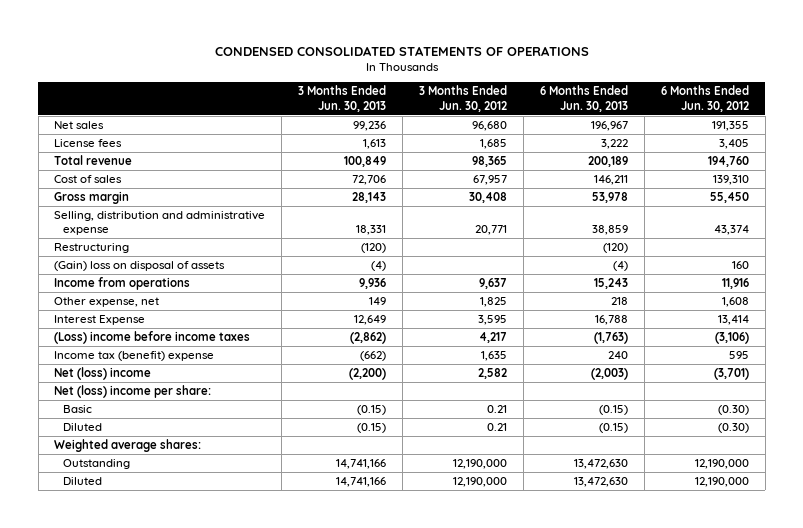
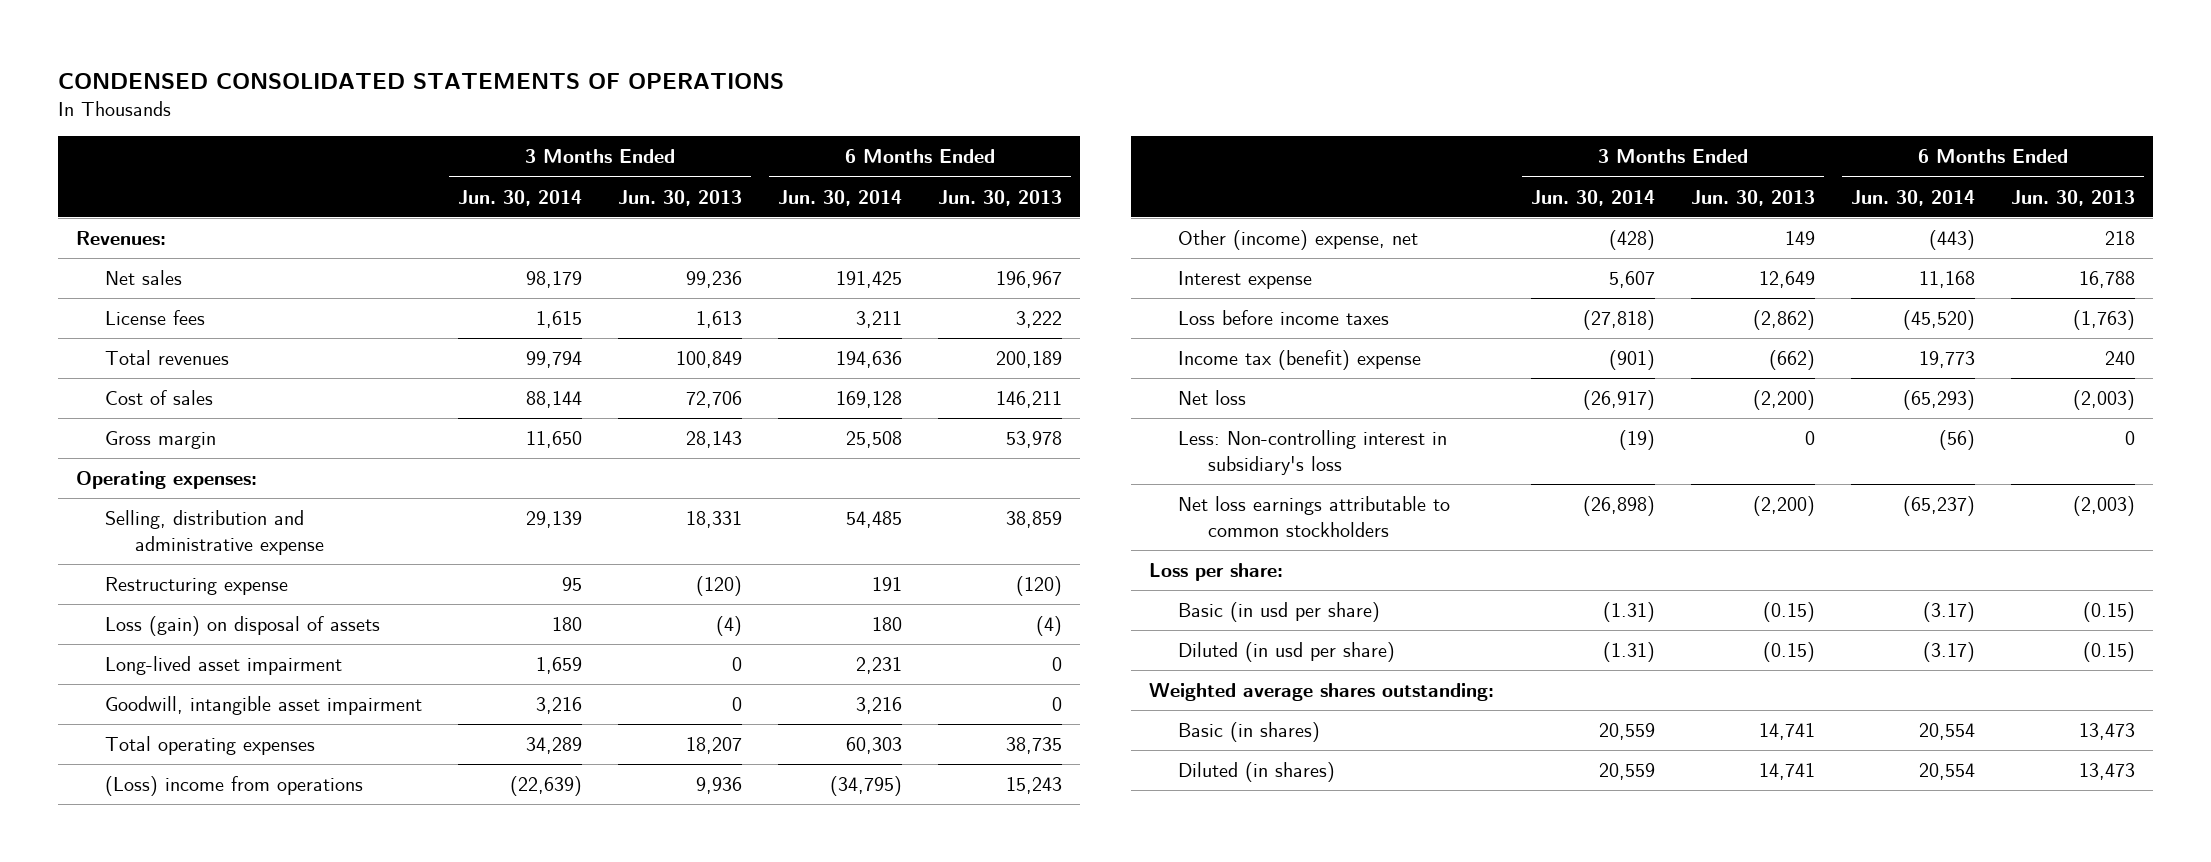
- | 3 Months Ended Jun. 30, 2013 | 3 Months Ended Jun. 30, 2012 | 6 Months Ended Jun. 30, 2013 | 6 Months Ended Jun. 30, 2012
+ | 3 Months Ended Jun. 30, 2014 | 3 Months Ended Jun. 30, 2013 | 6 Months Ended Jun. 30, 2014 | 6 Months Ended Jun. 30, 2013
+ Revenues:
- Total revenue | 100,849 | 98,365 | 200,189 | 194,760
+ Total revenues | 99,794 | 100,849 | 194,636 | 200,189
+ Operating expenses:
- Restructuring | (120) | | (120) |
- (Gain) loss on disposal of assets | (4) | | (4) | 160
- Income from operations | 9,936 | 9,637 | 15,243 | 11,916
- Other expense, net | 149 | 1,825 | 218 | 1,608
- Interest Expense | 12,649 | 3,595 | 16,788 | 13,414
- (Loss) income before income taxes | (2,862) | 4,217 | (1,763) | (3,106)
+ Restructuring expense | 95 | (120) | 191 | (120)
+ Loss (gain) on disposal of assets | 180 | (4) | 180 | (4)
+ Long-lived asset impairment | 1,659 | 0 | 2,231 | 0
+ Goodwill, intangible asset impairment | 3,216 | 0 | 3,216 | 0
+ Total operating expenses | 34,289 | 18,207 | 60,303 | 38,735
+ (Loss) income from operations | (22,639) | 9,936 | (34,795) | 15,243
+ Other (income) expense, net | (428) | 149 | (443) | 218
+ Interest expense | 5,607 | 12,649 | 11,168 | 16,788
+ Loss before income taxes | (27,818) | (2,862) | (45,520) | (1,763)
- Net (loss) income | (2,200) | 2,582 | (2,003) | (3,701)
- Net (loss) income per share:
- Basic | (0.15) | 0.21 | (0.15) | (0.30)
- Diluted | (0.15) | 0.21 | (0.15) | (0.30)
- Weighted average shares:
- Outstanding | 14,741,166 | 12,190,000 | 13,472,630 | 12,190,000
- Diluted | 14,741,166 | 12,190,000 | 13,472,630 | 12,190,000
+ Net loss | (26,917) | (2,200) | (65,293) | (2,003)
+ Less: Non-controlling interest in subsidiary's loss | (19) | 0 | (56) | 0
+ Net loss earnings attributable to common stockholders | (26,898) | (2,200) | (65,237) | (2,003)
+ Loss per share:
+ Basic (in usd per share) | (1.31) | (0.15) | (3.17) | (0.15)
+ Diluted (in usd per share) | (1.31) | (0.15) | (3.17) | (0.15)
+ Weighted average shares outstanding:
+ Basic (in shares) | 20,559 | 14,741 | 20,554 | 13,473
+ Diluted (in shares) | 20,559 | 14,741 | 20,554 | 13,473

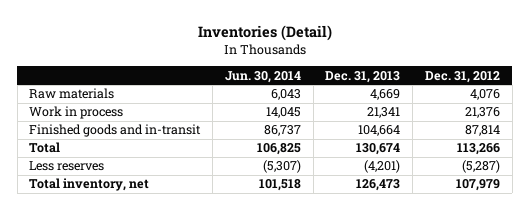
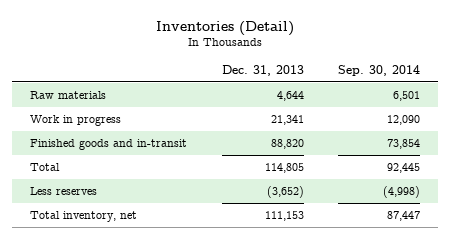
- | Jun. 30, 2014 | Dec. 31, 2013 | Dec. 31, 2012
+ | Dec. 31, 2013 | Sep. 30, 2014
- Raw materials | 6,043 | 4,669 | 4,076
- Work in process | 14,045 | 21,341 | 21,376
- Finished goods and in-transit | 86,737 | 104,664 | 87,814
- Total | 106,825 | 130,674 | 113,266
- Less reserves | (5,307) | (4,201) | (5,287)
- Total inventory, net | 101,518 | 126,473 | 107,979
+ Raw materials | 4,644 | 6,501
+ Work in progress | 21,341 | 12,090
+ Finished goods and in-transit | 88,820 | 73,854
+ Total | 114,805 | 92,445
+ Less reserves | (3,652) | (4,998)
+ Total inventory, net | 111,153 | 87,447

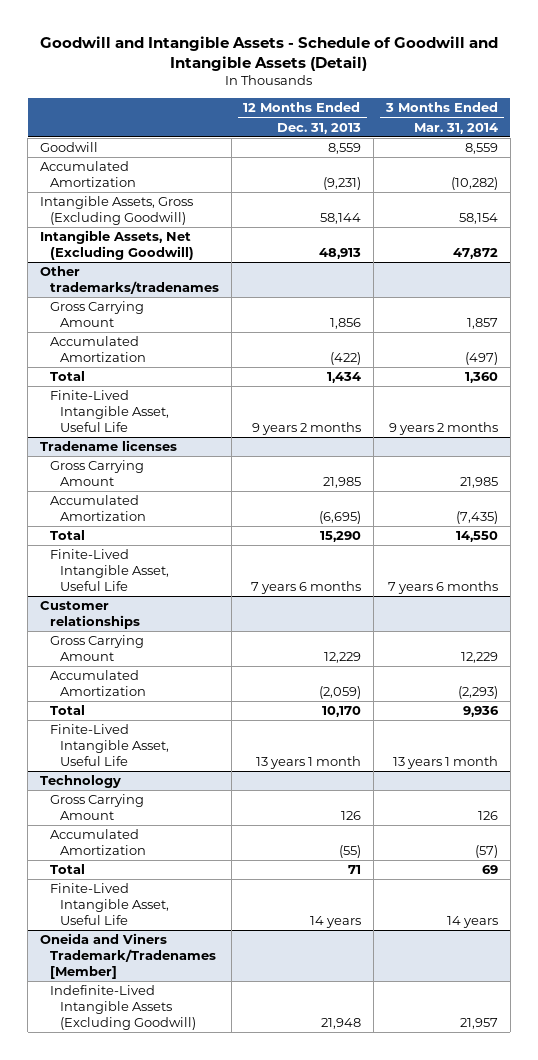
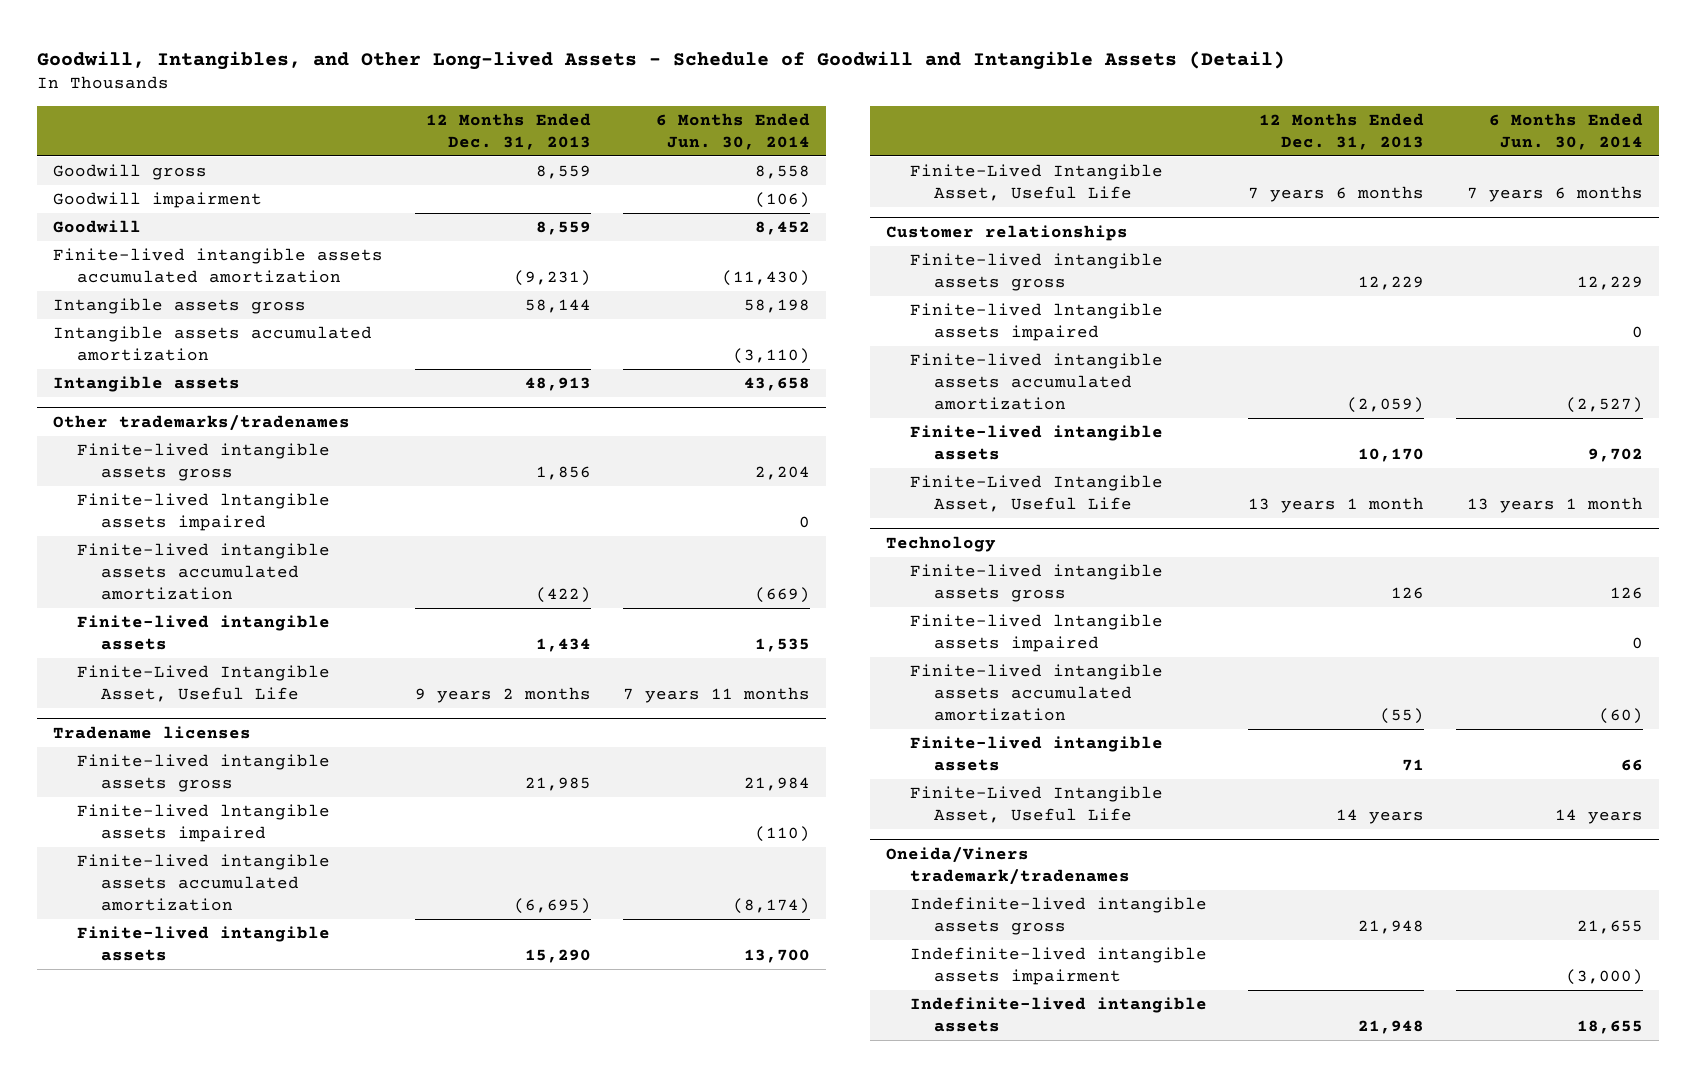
- Goodwill and Intangible Assets - Schedule of Goodwill and Intangible Assets (Detail)
+ Goodwill, Intangibles, and Other Long-lived Assets - Schedule of Goodwill and Intangible Assets (Detail)
- | 12 Months Ended Dec. 31, 2013 | 3 Months Ended Mar. 31, 2014
+ | 12 Months Ended Dec. 31, 2013 | 6 Months Ended Jun. 30, 2014
+ Goodwill gross | 8,559 | 8,558
+ Goodwill impairment | | (106)
- Accumulated Amortization | (9,231) | (10,282)
- Intangible Assets, Gross (Excluding Goodwill) | 58,144 | 58,154
- Intangible Assets, Net (Excluding Goodwill) | 48,913 | 47,872
+ Finite-lived intangible assets accumulated amortization | (9,231) | (11,430)
+ Intangible assets gross | 58,144 | 58,198
+ Intangible assets accumulated amortization | | (3,110)
+ Intangible assets | 48,913 | 43,658
@ Other trademarks/tradenames
- Gross Carrying Amount | 1,856 | 1,857
- Accumulated Amortization | (422) | (497)
- Total | 1,434 | 1,360
+ Finite-lived intangible assets gross | 1,856 | 2,204
+ Finite-lived lntangible assets impaired | | 0
+ Finite-lived intangible assets accumulated amortization | (422) | (669)
+ Finite-lived intangible assets | 1,434 | 1,535
@ Tradename licenses
- Gross Carrying Amount | 21,985 | 21,985
- Accumulated Amortization | (6,695) | (7,435)
- Total | 15,290 | 14,550
+ Finite-lived intangible assets gross | 21,985 | 21,984
+ Finite-lived lntangible assets impaired | | (110)
+ Finite-lived intangible assets accumulated amortization | (6,695) | (8,174)
+ Finite-lived intangible assets | 15,290 | 13,700
@ Customer relationships
- Gross Carrying Amount | 12,229 | 12,229
- Accumulated Amortization | (2,059) | (2,293)
- Total | 10,170 | 9,936
+ Finite-lived intangible assets gross | 12,229 | 12,229
+ Finite-lived lntangible assets impaired | | 0
+ Finite-lived intangible assets accumulated amortization | (2,059) | (2,527)
+ Finite-lived intangible assets | 10,170 | 9,702
@ Technology
- Gross Carrying Amount | 126 | 126
- Accumulated Amortization | (55) | (57)
- Total | 71 | 69
+ Finite-lived intangible assets gross | 126 | 126
+ Finite-lived lntangible assets impaired | | 0
+ Finite-lived intangible assets accumulated amortization | (55) | (60)
+ Finite-lived intangible assets | 71 | 66
- Oneida and Viners Trademark/Tradenames [Member]
- Indefinite-Lived Intangible Assets (Excluding Goodwill) | 21,948 | 21,957
+ Oneida/Viners trademark/tradenames
+ Indefinite-lived intangible assets gross | 21,948 | 21,655
+ Indefinite-lived intangible assets impairment | | (3,000)
+ Indefinite-lived intangible assets | 21,948 | 18,655

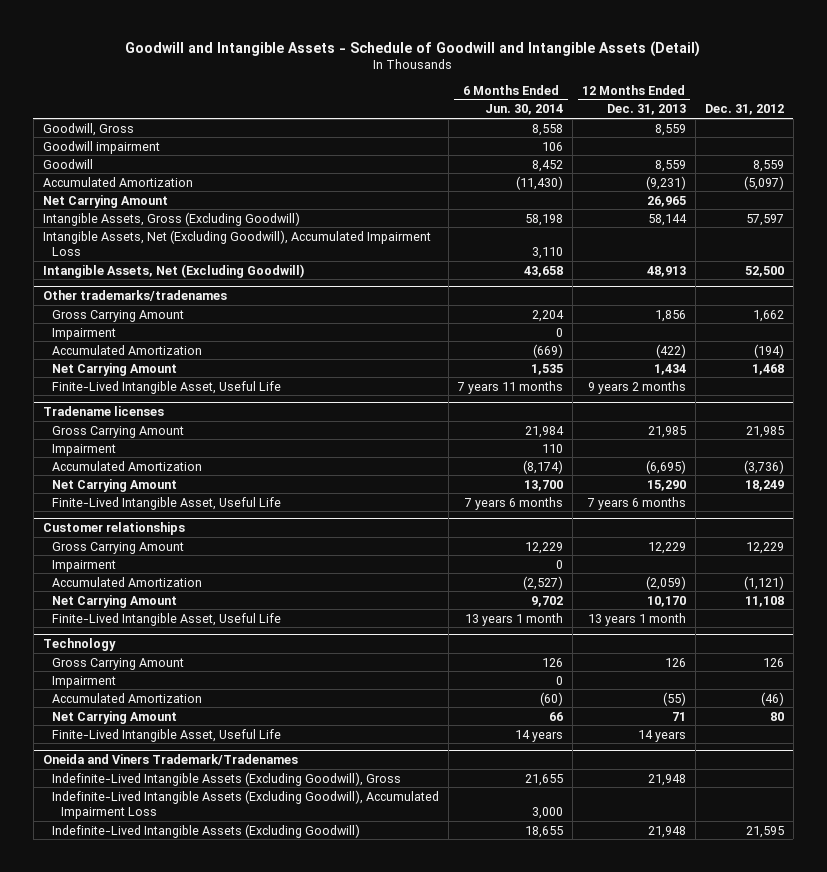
- Goodwill, Intangibles, and Other Long-lived Assets - Schedule of Goodwill and Intangible Assets (Detail)
+ Goodwill and Intangible Assets - Schedule of Goodwill and Intangible Assets (Detail)
- | 12 Months Ended Dec. 31, 2013 | 6 Months Ended Jun. 30, 2014
+ | 6 Months Ended Jun. 30, 2014 | 12 Months Ended Dec. 31, 2013 | Dec. 31, 2012
- Goodwill gross | 8,559 | 8,558
- Goodwill impairment | | (106)
+ Goodwill, Gross | 8,558 | 8,559 |
+ Goodwill impairment | 106 | |
- Finite-lived intangible assets accumulated amortization | (9,231) | (11,430)
- Intangible assets gross | 58,144 | 58,198
- Intangible assets accumulated amortization | | (3,110)
- Intangible assets | 48,913 | 43,658
+ Accumulated Amortization | (11,430) | (9,231) | (5,097)
+ Net Carrying Amount | | 26,965 |
+ Intangible Assets, Gross (Excluding Goodwill) | 58,198 | 58,144 | 57,597
+ Intangible Assets, Net (Excluding Goodwill), Accumulated Impairment Loss | 3,110 | |
+ Intangible Assets, Net (Excluding Goodwill) | 43,658 | 48,913 | 52,500
@ Other trademarks/tradenames
- Finite-lived intangible assets gross | 1,856 | 2,204
- Finite-lived lntangible assets impaired | | 0
- Finite-lived intangible assets accumulated amortization | (422) | (669)
- Finite-lived intangible assets | 1,434 | 1,535
+ Gross Carrying Amount | 2,204 | 1,856 | 1,662
+ Impairment | 0 | |
+ Accumulated Amortization | (669) | (422) | (194)
+ Net Carrying Amount | 1,535 | 1,434 | 1,468
@ Tradename licenses
- Finite-lived intangible assets gross | 21,985 | 21,984
- Finite-lived lntangible assets impaired | | (110)
- Finite-lived intangible assets accumulated amortization | (6,695) | (8,174)
- Finite-lived intangible assets | 15,290 | 13,700
+ Gross Carrying Amount | 21,984 | 21,985 | 21,985
+ Impairment | 110 | |
+ Accumulated Amortization | (8,174) | (6,695) | (3,736)
+ Net Carrying Amount | 13,700 | 15,290 | 18,249
@ Customer relationships
- Finite-lived intangible assets gross | 12,229 | 12,229
- Finite-lived lntangible assets impaired | | 0
- Finite-lived intangible assets accumulated amortization | (2,059) | (2,527)
- Finite-lived intangible assets | 10,170 | 9,702
+ Gross Carrying Amount | 12,229 | 12,229 | 12,229
+ Impairment | 0 | |
+ Accumulated Amortization | (2,527) | (2,059) | (1,121)
+ Net Carrying Amount | 9,702 | 10,170 | 11,108
@ Technology
- Finite-lived intangible assets gross | 126 | 126
- Finite-lived lntangible assets impaired | | 0
- Finite-lived intangible assets accumulated amortization | (55) | (60)
- Finite-lived intangible assets | 71 | 66
+ Gross Carrying Amount | 126 | 126 | 126
+ Impairment | 0 | |
+ Accumulated Amortization | (60) | (55) | (46)
+ Net Carrying Amount | 66 | 71 | 80
- Oneida/Viners trademark/tradenames
- Indefinite-lived intangible assets gross | 21,948 | 21,655
- Indefinite-lived intangible assets impairment | | (3,000)
- Indefinite-lived intangible assets | 21,948 | 18,655
+ Oneida and Viners Trademark/Tradenames
+ Indefinite-Lived Intangible Assets (Excluding Goodwill), Gross | 21,655 | 21,948 |
+ Indefinite-Lived Intangible Assets (Excluding Goodwill), Accumulated Impairment Loss | 3,000 | |
+ Indefinite-Lived Intangible Assets (Excluding Goodwill) | 18,655 | 21,948 | 21,595

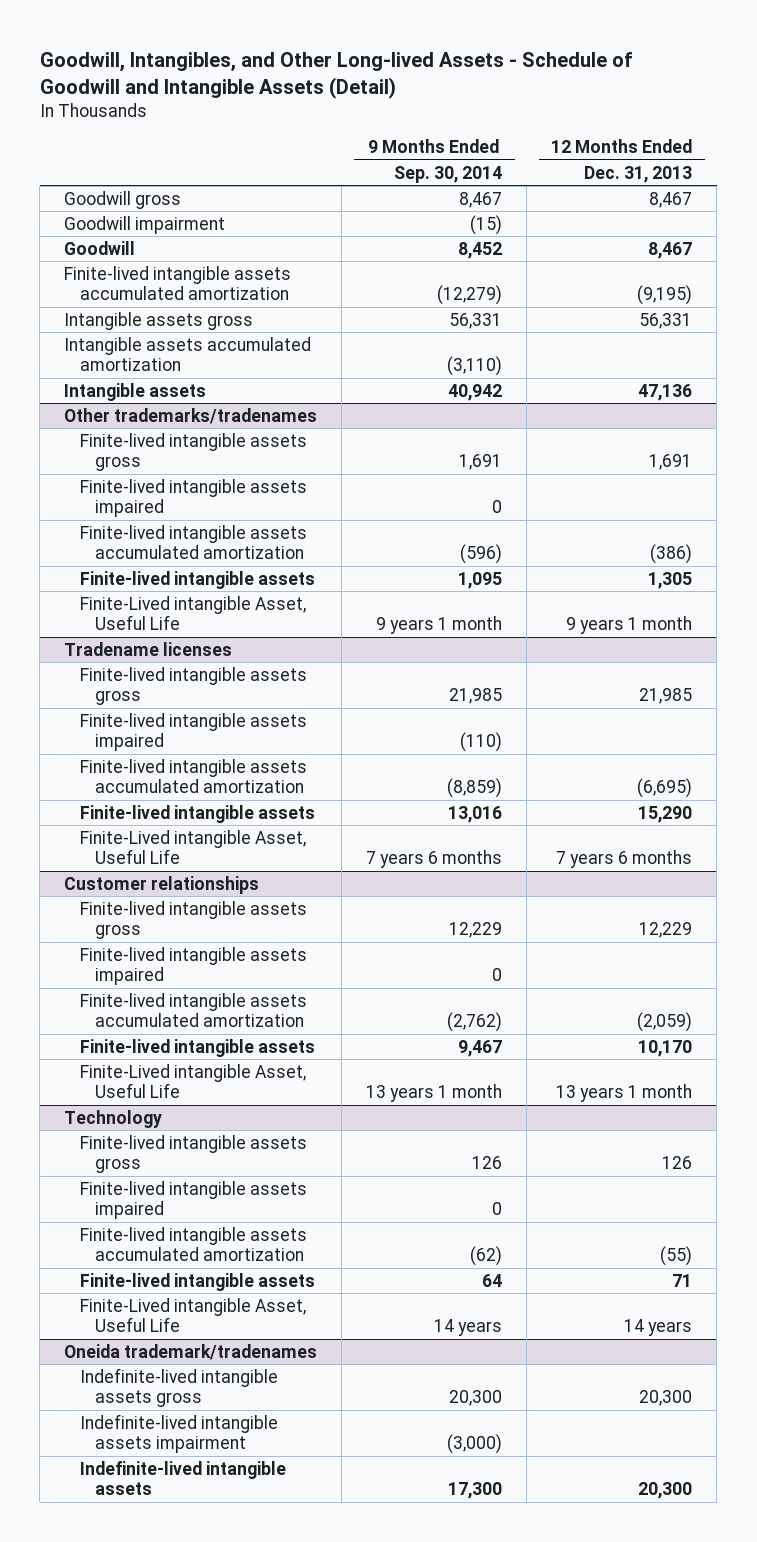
- Goodwill and Intangible Assets - Schedule of Goodwill and Intangible Assets (Detail)
+ Goodwill, Intangibles, and Other Long-lived Assets - Schedule of Goodwill and Intangible Assets (Detail)
- | 6 Months Ended Jun. 30, 2014 | 12 Months Ended Dec. 31, 2013 | Dec. 31, 2012
+ | 9 Months Ended Sep. 30, 2014 | 12 Months Ended Dec. 31, 2013
- Goodwill, Gross | 8,558 | 8,559 |
+ Goodwill gross | 8,467 | 8,467
- Goodwill | 8,452 | 8,559 | 8,559
- Accumulated Amortization | (11,430) | (9,231) | (5,097)
- Net Carrying Amount | | 26,965 |
- Intangible Assets, Gross (Excluding Goodwill) | 58,198 | 58,144 | 57,597
- Intangible Assets, Net (Excluding Goodwill), Accumulated Impairment Loss | 3,110 | |
- Intangible Assets, Net (Excluding Goodwill) | 43,658 | 48,913 | 52,500
+ Goodwill | 8,452 | 8,467
+ Finite-lived intangible assets accumulated amortization | (12,279) | (9,195)
+ Intangible assets gross | 56,331 | 56,331
+ Intangible assets accumulated amortization | (3,110) |
+ Intangible assets | 40,942 | 47,136
@ Other trademarks/tradenames
- Gross Carrying Amount | 2,204 | 1,856 | 1,662
- Impairment | 0 | |
- Accumulated Amortization | (669) | (422) | (194)
- Net Carrying Amount | 1,535 | 1,434 | 1,468
- Finite-Lived Intangible Asset, Useful Life | 7 years 11 months | 9 years 2 months |
+ Finite-lived intangible assets gross | 1,691 | 1,691
+ Finite-lived intangible assets impaired | 0 |
+ Finite-lived intangible assets accumulated amortization | (596) | (386)
+ Finite-lived intangible assets | 1,095 | 1,305
+ Finite-Lived intangible Asset, Useful Life | 9 years 1 month | 9 years 1 month
@ Tradename licenses
- Gross Carrying Amount | 21,984 | 21,985 | 21,985
- Impairment | 110 | |
- Accumulated Amortization | (8,174) | (6,695) | (3,736)
- Net Carrying Amount | 13,700 | 15,290 | 18,249
- Finite-Lived Intangible Asset, Useful Life | 7 years 6 months | 7 years 6 months |
+ Finite-lived intangible assets gross | 21,985 | 21,985
+ Finite-lived intangible assets impaired | (110) |
+ Finite-lived intangible assets accumulated amortization | (8,859) | (6,695)
+ Finite-lived intangible assets | 13,016 | 15,290
+ Finite-Lived intangible Asset, Useful Life | 7 years 6 months | 7 years 6 months
@ Customer relationships
- Gross Carrying Amount | 12,229 | 12,229 | 12,229
- Impairment | 0 | |
- Accumulated Amortization | (2,527) | (2,059) | (1,121)
- Net Carrying Amount | 9,702 | 10,170 | 11,108
- Finite-Lived Intangible Asset, Useful Life | 13 years 1 month | 13 years 1 month |
+ Finite-lived intangible assets gross | 12,229 | 12,229
+ Finite-lived intangible assets impaired | 0 |
+ Finite-lived intangible assets accumulated amortization | (2,762) | (2,059)
+ Finite-lived intangible assets | 9,467 | 10,170
+ Finite-Lived intangible Asset, Useful Life | 13 years 1 month | 13 years 1 month
@ Technology
- Gross Carrying Amount | 126 | 126 | 126
- Impairment | 0 | |
- Accumulated Amortization | (60) | (55) | (46)
- Net Carrying Amount | 66 | 71 | 80
- Finite-Lived Intangible Asset, Useful Life | 14 years | 14 years |
- Oneida and Viners Trademark/Tradenames
- Indefinite-Lived Intangible Assets (Excluding Goodwill), Gross | 21,655 | 21,948 |
- Indefinite-Lived Intangible Assets (Excluding Goodwill), Accumulated Impairment Loss | 3,000 | |
- Indefinite-Lived Intangible Assets (Excluding Goodwill) | 18,655 | 21,948 | 21,595
@ Technology
+ Finite-lived intangible assets gross | 126 | 126
+ Finite-lived intangible assets impaired | 0 |
+ Finite-lived intangible assets accumulated amortization | (62) | (55)
+ Finite-lived intangible assets | 64 | 71
+ Finite-Lived intangible Asset, Useful Life | 14 years | 14 years
+ Oneida trademark/tradenames
+ Indefinite-lived intangible assets gross | 20,300 | 20,300
+ Indefinite-lived intangible assets impairment | (3,000) |
+ Indefinite-lived intangible assets | 17,300 | 20,300

